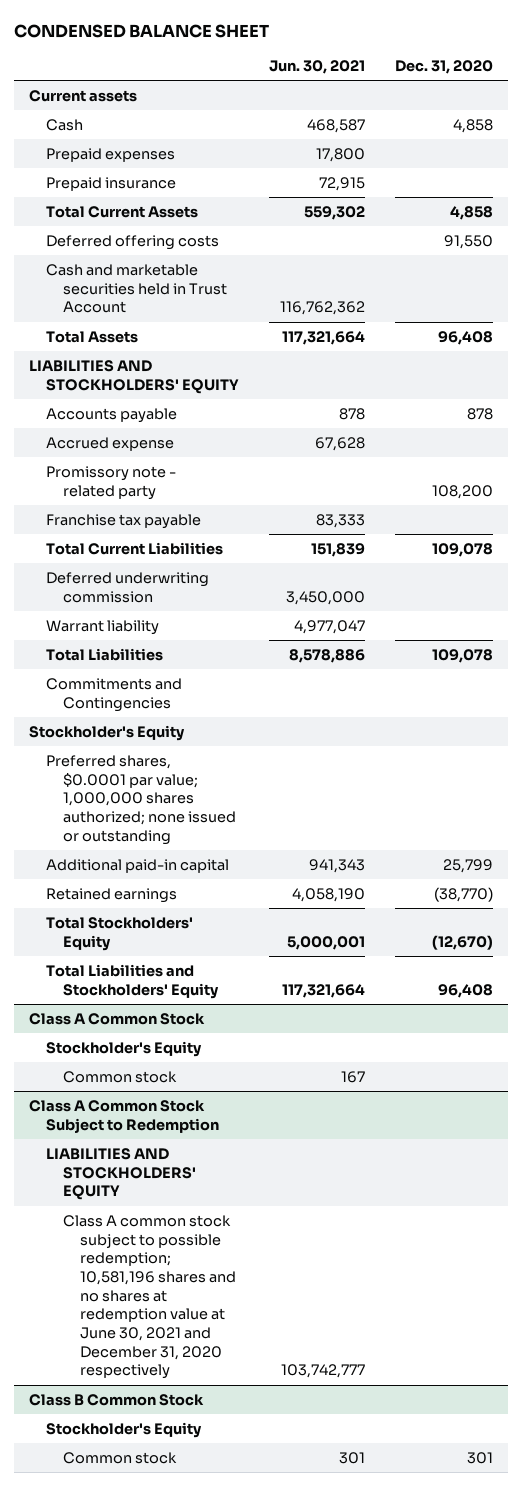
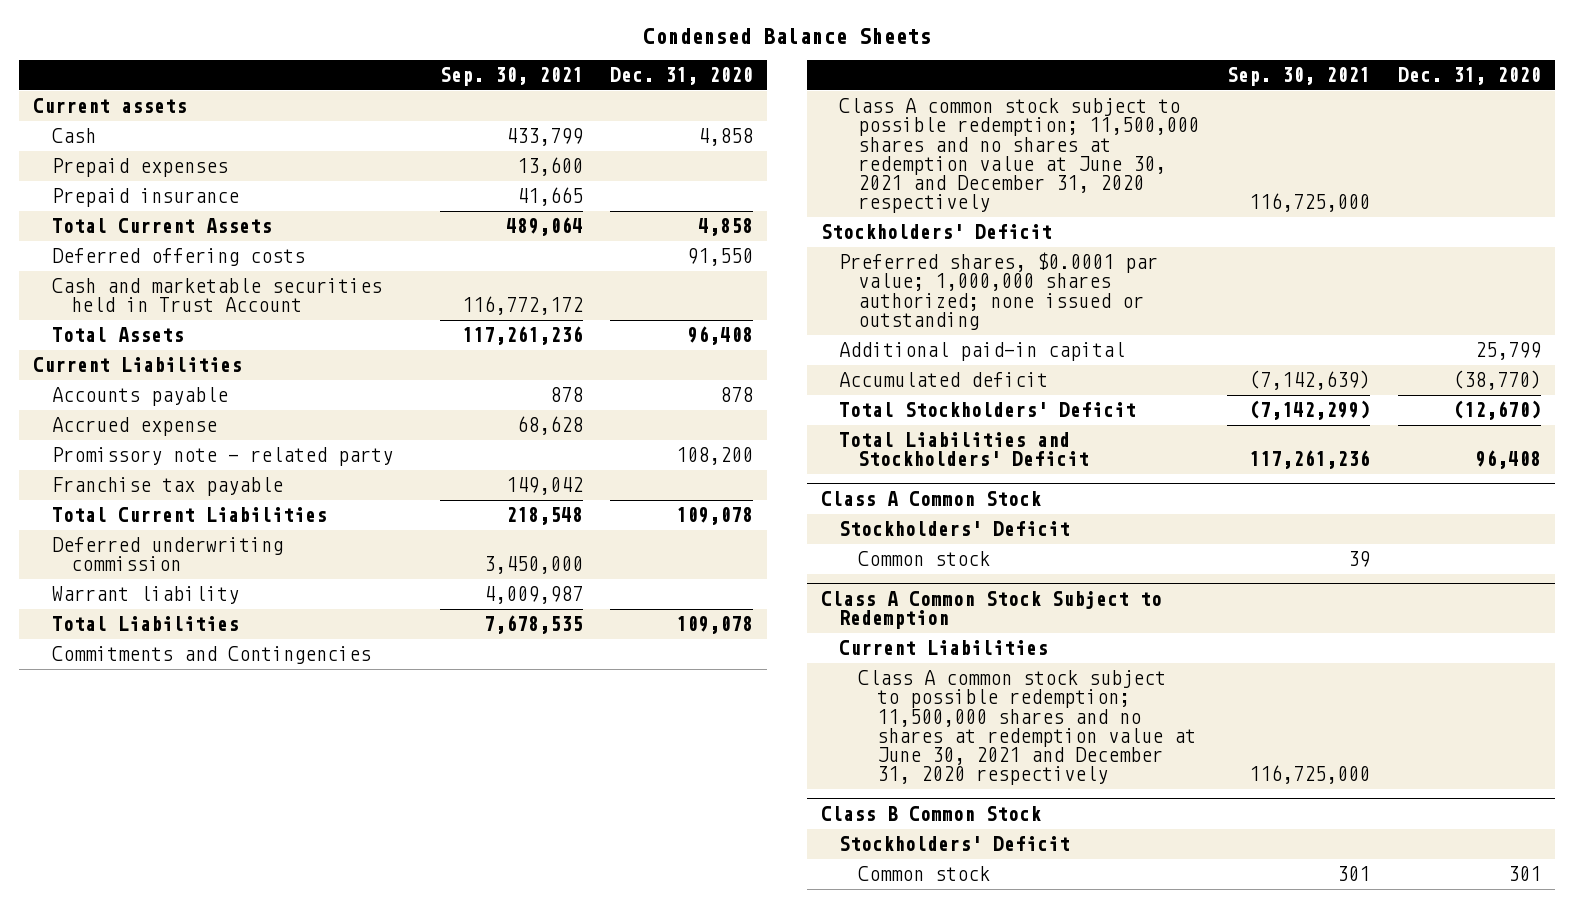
- CONDENSED BALANCE SHEET
+ Condensed Balance Sheets
- | Jun. 30, 2021 | Dec. 31, 2020
+ | Sep. 30, 2021 | Dec. 31, 2020
- LIABILITIES AND STOCKHOLDERS' EQUITY
+ Current Liabilities
- Stockholder's Equity
+ Class A common stock subject to possible redemption; 11,500,000 shares and no shares at redemption value at June 30, 2021 and December 31, 2020 respectively | 116,725,000 |
+ Stockholders' Deficit
- Retained earnings | 4,058,190 | (38,770)
- Total Stockholders' Equity | 5,000,001 | (12,670)
- Total Liabilities and Stockholders' Equity | 117,321,664 | 96,408
+ Accumulated deficit | (7,142,639) | (38,770)
+ Total Stockholders' Deficit | (7,142,299) | (12,670)
+ Total Liabilities and Stockholders' Deficit | 117,261,236 | 96,408
@ Class A Common Stock
- Stockholder's Equity
+ Stockholders' Deficit
@ Class A Common Stock Subject to Redemption
- LIABILITIES AND STOCKHOLDERS' EQUITY
- Class A common stock subject to possible redemption; 10,581,196 shares and no shares at redemption value at June 30, 2021 and December 31, 2020 respectively | 103,742,777 |
+ Current Liabilities
+ Class A common stock subject to possible redemption; 11,500,000 shares and no shares at redemption value at June 30, 2021 and December 31, 2020 respectively | 116,725,000 |
@ Class B Common Stock
- Stockholder's Equity
+ Stockholders' Deficit

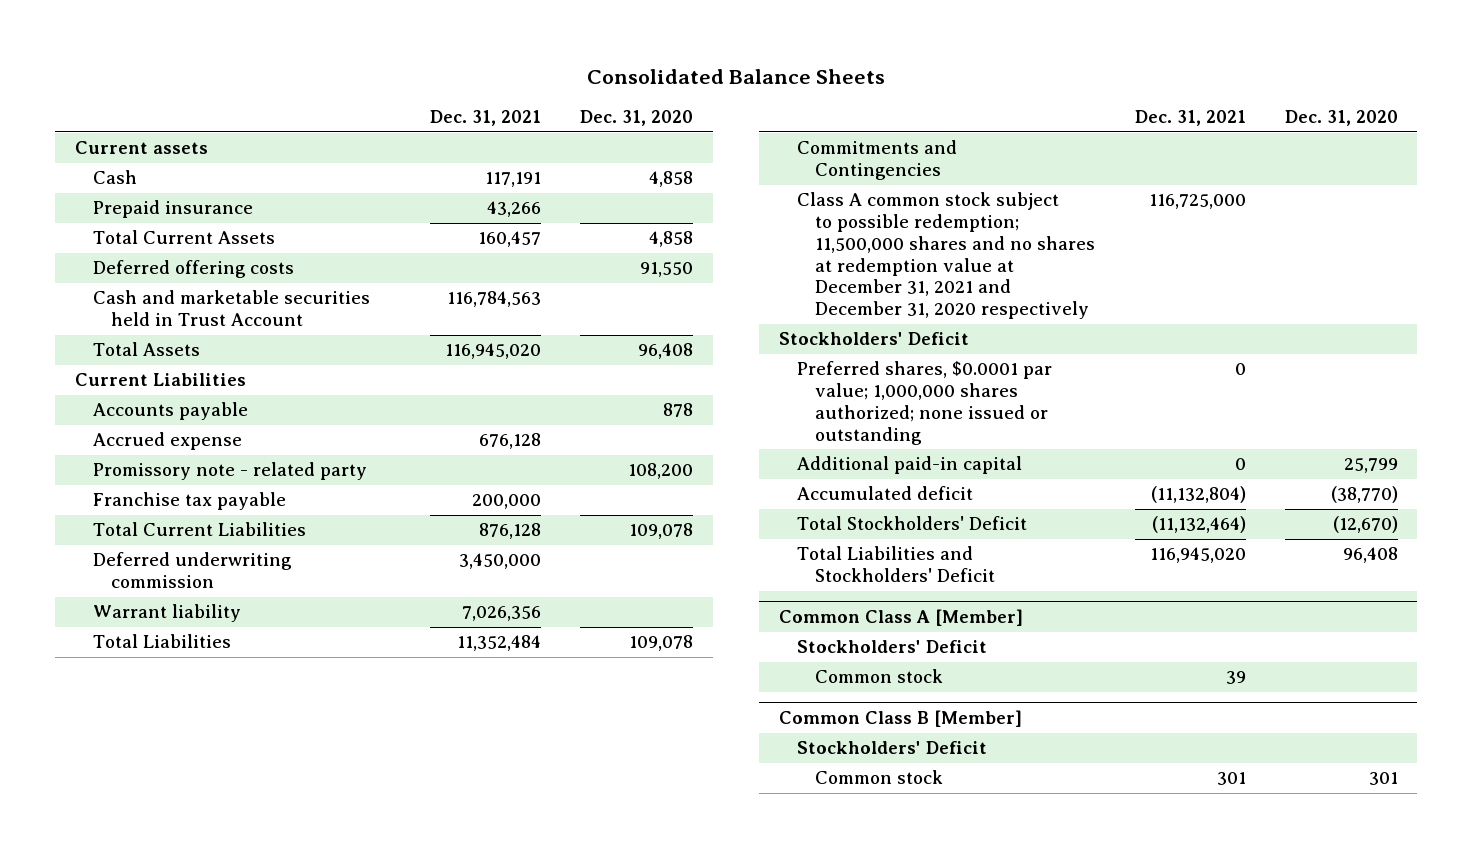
- Condensed Balance Sheets
+ Consolidated Balance Sheets
- | Sep. 30, 2021 | Dec. 31, 2020
+ | Dec. 31, 2021 | Dec. 31, 2020
- Prepaid expenses | 13,600 |
- Class A common stock subject to possible redemption; 11,500,000 shares and no shares at redemption value at June 30, 2021 and December 31, 2020 respectively | 116,725,000 |
+ Class A common stock subject to possible redemption; 11,500,000 shares and no shares at redemption value at December 31, 2021 and December 31, 2020 respectively | 116,725,000 |
- Class A Common Stock
+ Common Class A [Member]
- Class A Common Stock Subject to Redemption
- Current Liabilities
- Class A common stock subject to possible redemption; 11,500,000 shares and no shares at redemption value at June 30, 2021 and December 31, 2020 respectively | 116,725,000 |
- Class B Common Stock
+ Common Class B [Member]

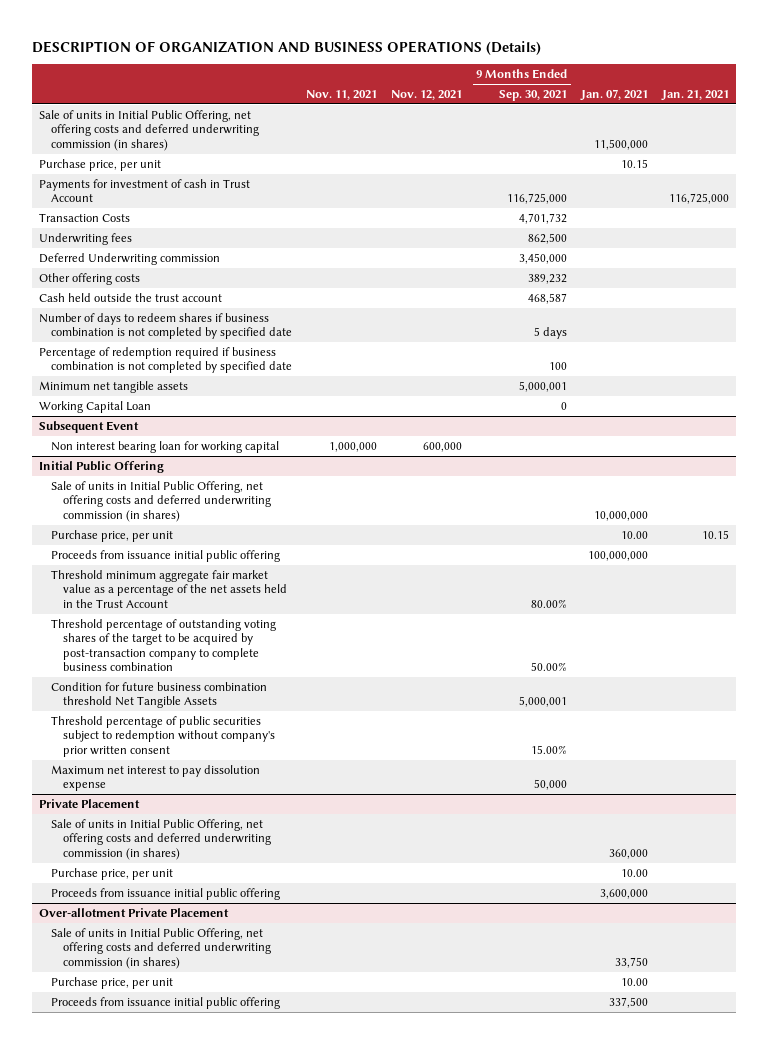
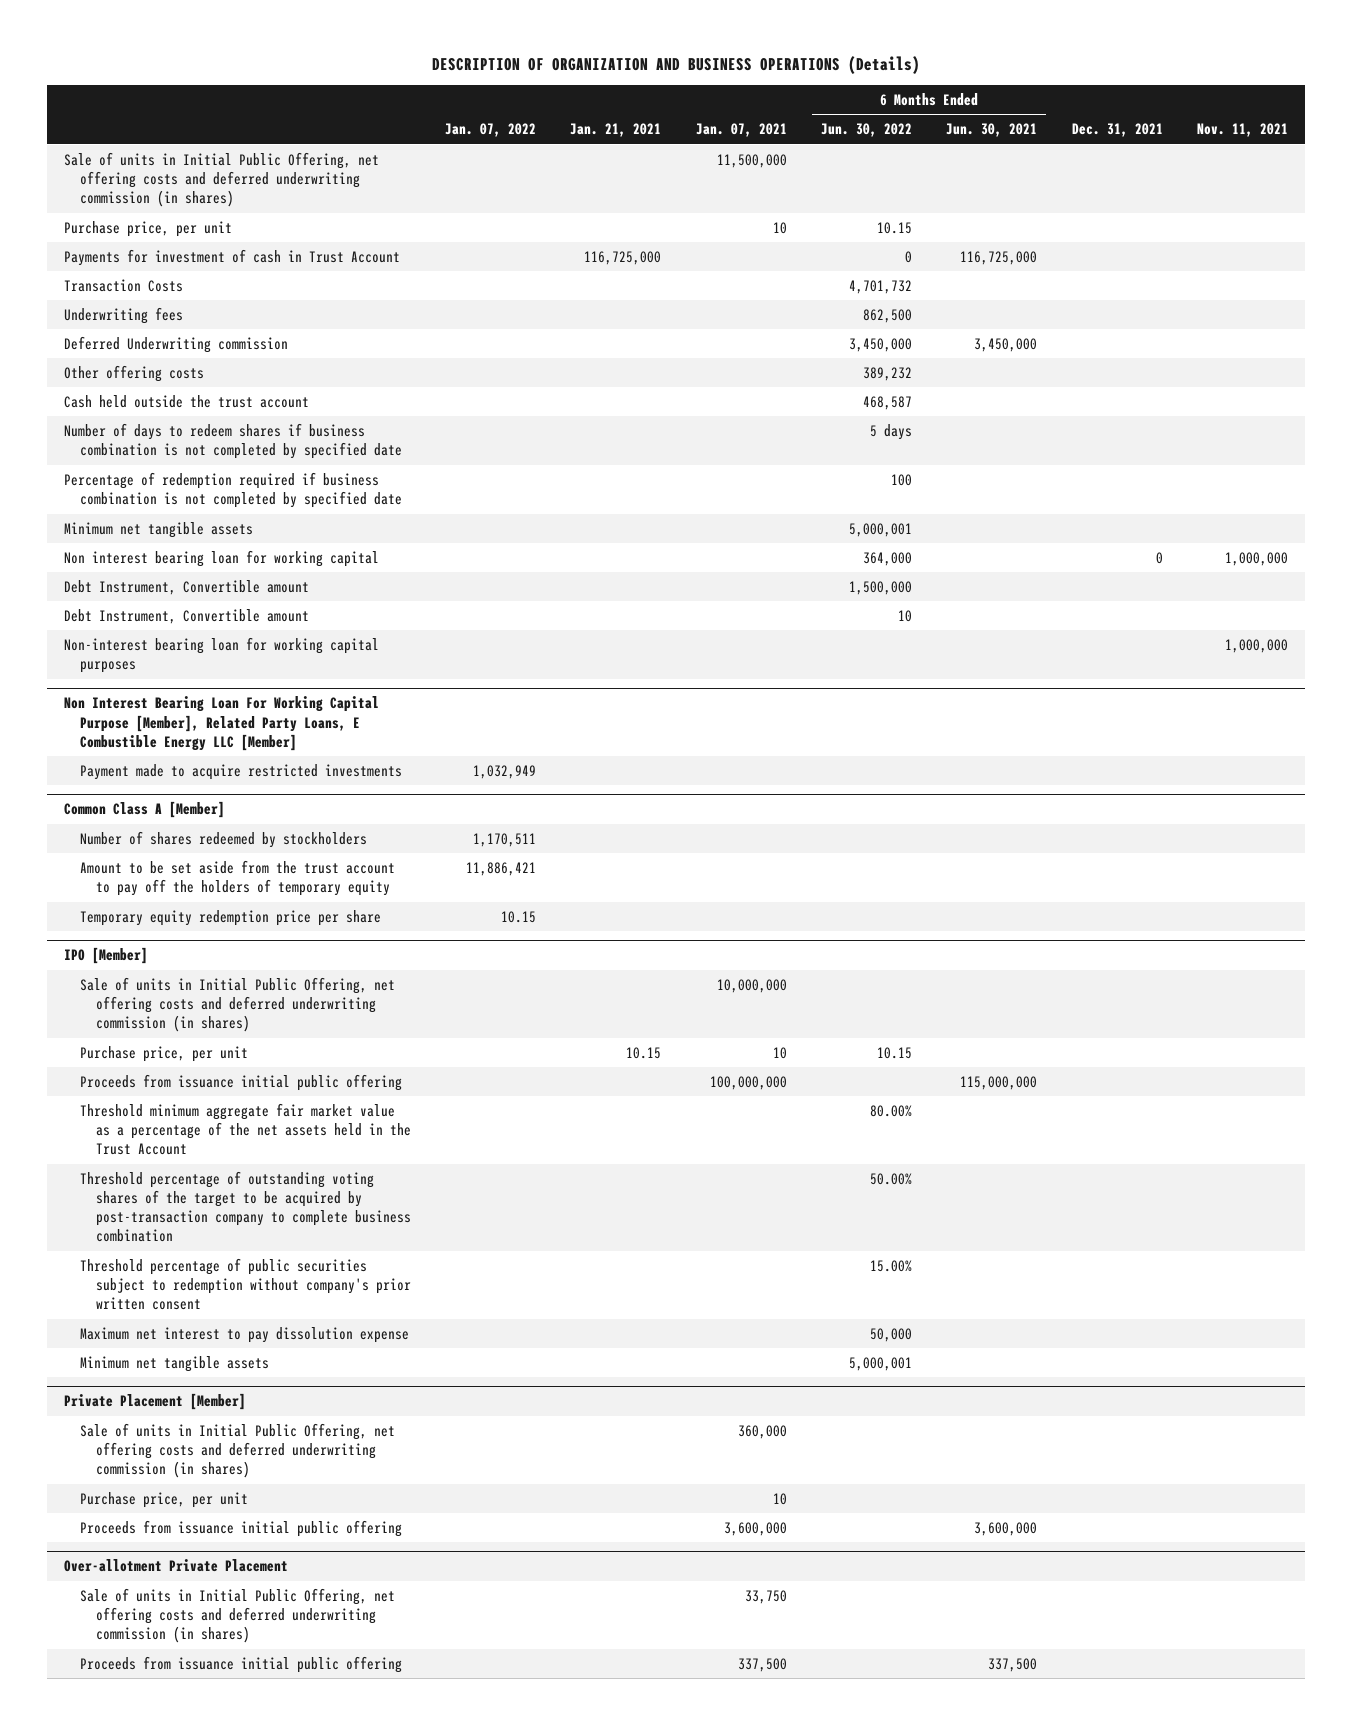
- | Nov. 11, 2021 | Nov. 12, 2021 | 9 Months Ended Sep. 30, 2021 | Jan. 07, 2021 | Jan. 21, 2021
+ | Jan. 07, 2022 | Jan. 21, 2021 | Jan. 07, 2021 | 6 Months Ended Jun. 30, 2022 | 6 Months Ended Jun. 30, 2021 | Dec. 31, 2021 | Nov. 11, 2021
- Purchase price, per unit | | | | 10.15 |
+ Purchase price, per unit | | | 10 | 10.15 | | |
- Working Capital Loan | | | 0 | |
- Subsequent Event
- Non interest bearing loan for working capital | 1,000,000 | 600,000 | | |
- Initial Public Offering
+ Non interest bearing loan for working capital | | | | 364,000 | | 0 | 1,000,000
+ Debt Instrument, Convertible amount | | | | 1,500,000 | | |
+ Debt Instrument, Convertible amount | | | | 10 | | |
+ Non-interest bearing loan for working capital purposes | | | | | | | 1,000,000
+ Non Interest Bearing Loan For Working Capital Purpose [Member], Related Party Loans, E Combustible Energy LLC [Member]
+ Payment made to acquire restricted investments | 1,032,949 | | | | | |
+ Common Class A [Member]
+ Number of shares redeemed by stockholders | 1,170,511 | | | | | |
+ Amount to be set aside from the trust account to pay off the holders of temporary equity | 11,886,421 | | | | | |
+ Temporary equity redemption price per share | 10.15 | | | | | |
+ IPO [Member]
- Purchase price, per unit | | | | 10.00 | 10.15
+ Purchase price, per unit | | 10.15 | 10 | 10.15 | | |
- Condition for future business combination threshold Net Tangible Assets | | | 5,000,001 | |
- Private Placement
+ Minimum net tangible assets | | | | 5,000,001 | | |
+ Private Placement [Member]
- Purchase price, per unit | | | | 10.00 |
+ Purchase price, per unit | | | 10 | | | |
@ Over-allotment Private Placement
- Purchase price, per unit | | | | 10.00 |

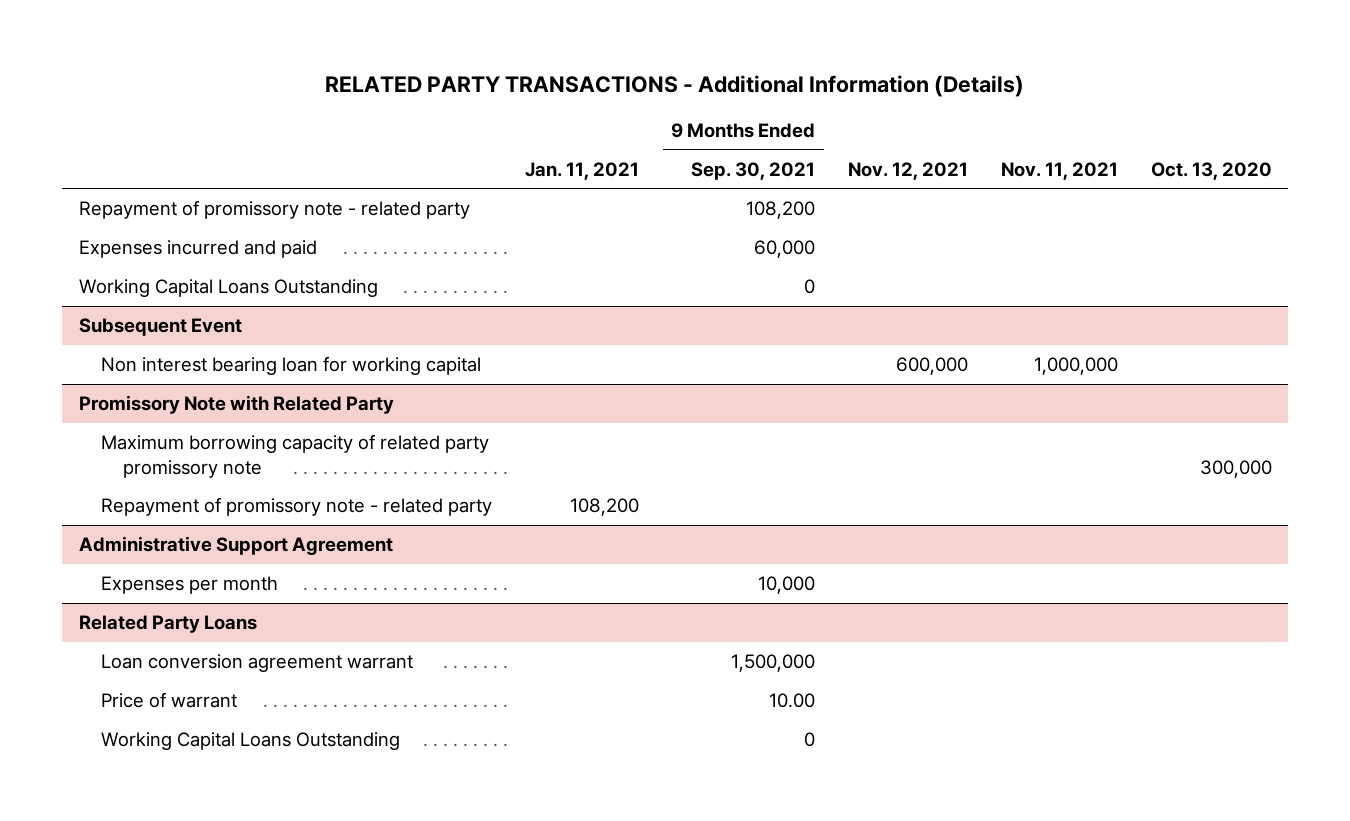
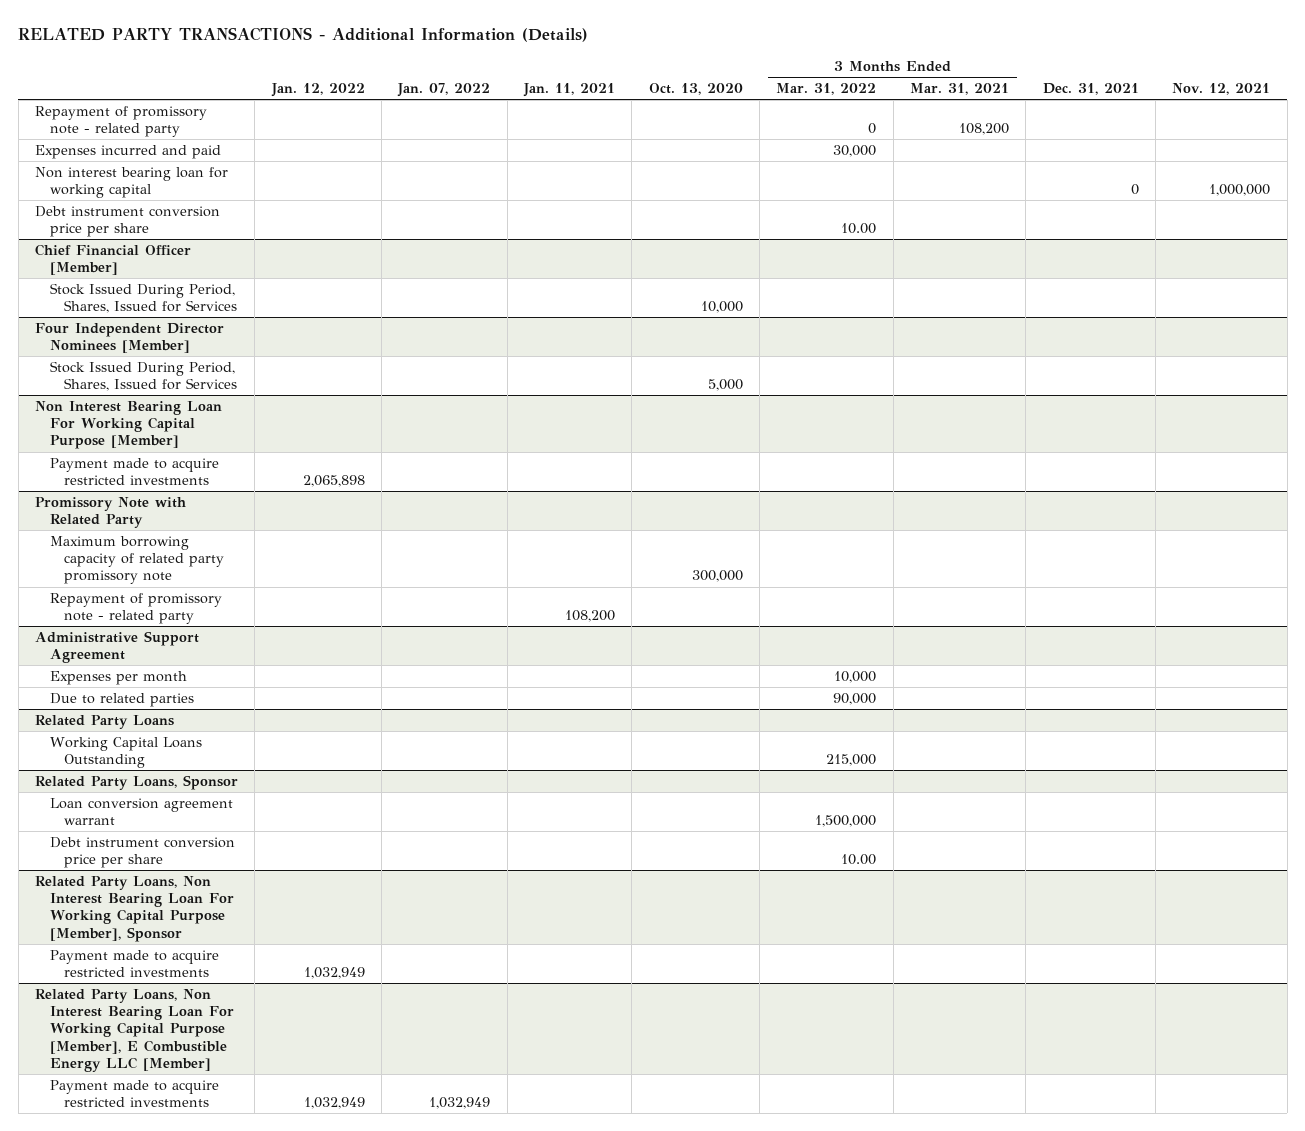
- | Jan. 11, 2021 | 9 Months Ended Sep. 30, 2021 | Nov. 12, 2021 | Nov. 11, 2021 | Oct. 13, 2020
+ | Jan. 12, 2022 | Jan. 07, 2022 | Jan. 11, 2021 | Oct. 13, 2020 | 3 Months Ended Mar. 31, 2022 | 3 Months Ended Mar. 31, 2021 | Dec. 31, 2021 | Nov. 12, 2021
- Working Capital Loans Outstanding | | 0 | | |
- Subsequent Event
- Non interest bearing loan for working capital | | | 600,000 | 1,000,000 |
+ Non interest bearing loan for working capital | | | | | | | 0 | 1,000,000
+ Debt instrument conversion price per share | | | | | 10.00 | | |
+ Chief Financial Officer [Member]
+ Stock Issued During Period, Shares, Issued for Services | | | | 10,000 | | | |
+ Four Independent Director Nominees [Member]
+ Stock Issued During Period, Shares, Issued for Services | | | | 5,000 | | | |
+ Non Interest Bearing Loan For Working Capital Purpose [Member]
+ Payment made to acquire restricted investments | 2,065,898 | | | | | | |
@ Administrative Support Agreement
+ Due to related parties | | | | | 90,000 | | |
@ Related Party Loans
- Loan conversion agreement warrant | | 1,500,000 | | |
- Price of warrant | | 10.00 | | |
+ Related Party Loans, Sponsor
+ Loan conversion agreement warrant | | | | | 1,500,000 | | |
+ Debt instrument conversion price per share | | | | | 10.00 | | |
+ Related Party Loans, Non Interest Bearing Loan For Working Capital Purpose [Member], Sponsor
+ Payment made to acquire restricted investments | 1,032,949 | | | | | | |
+ Related Party Loans, Non Interest Bearing Loan For Working Capital Purpose [Member], E Combustible Energy LLC [Member]
+ Payment made to acquire restricted investments | 1,032,949 | 1,032,949 | | | | | |

